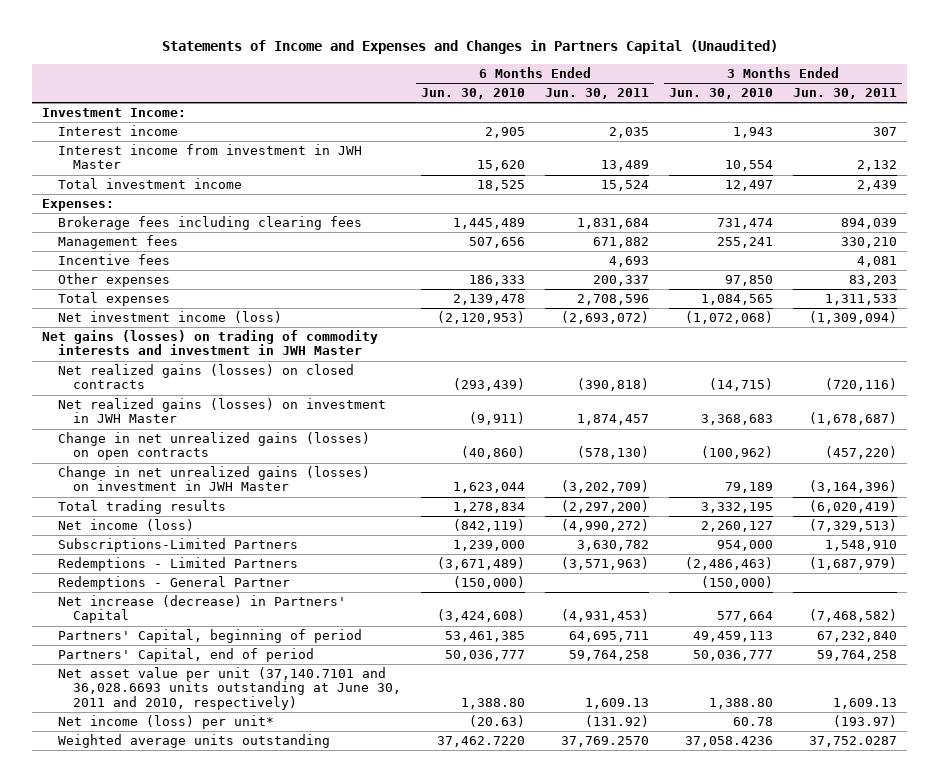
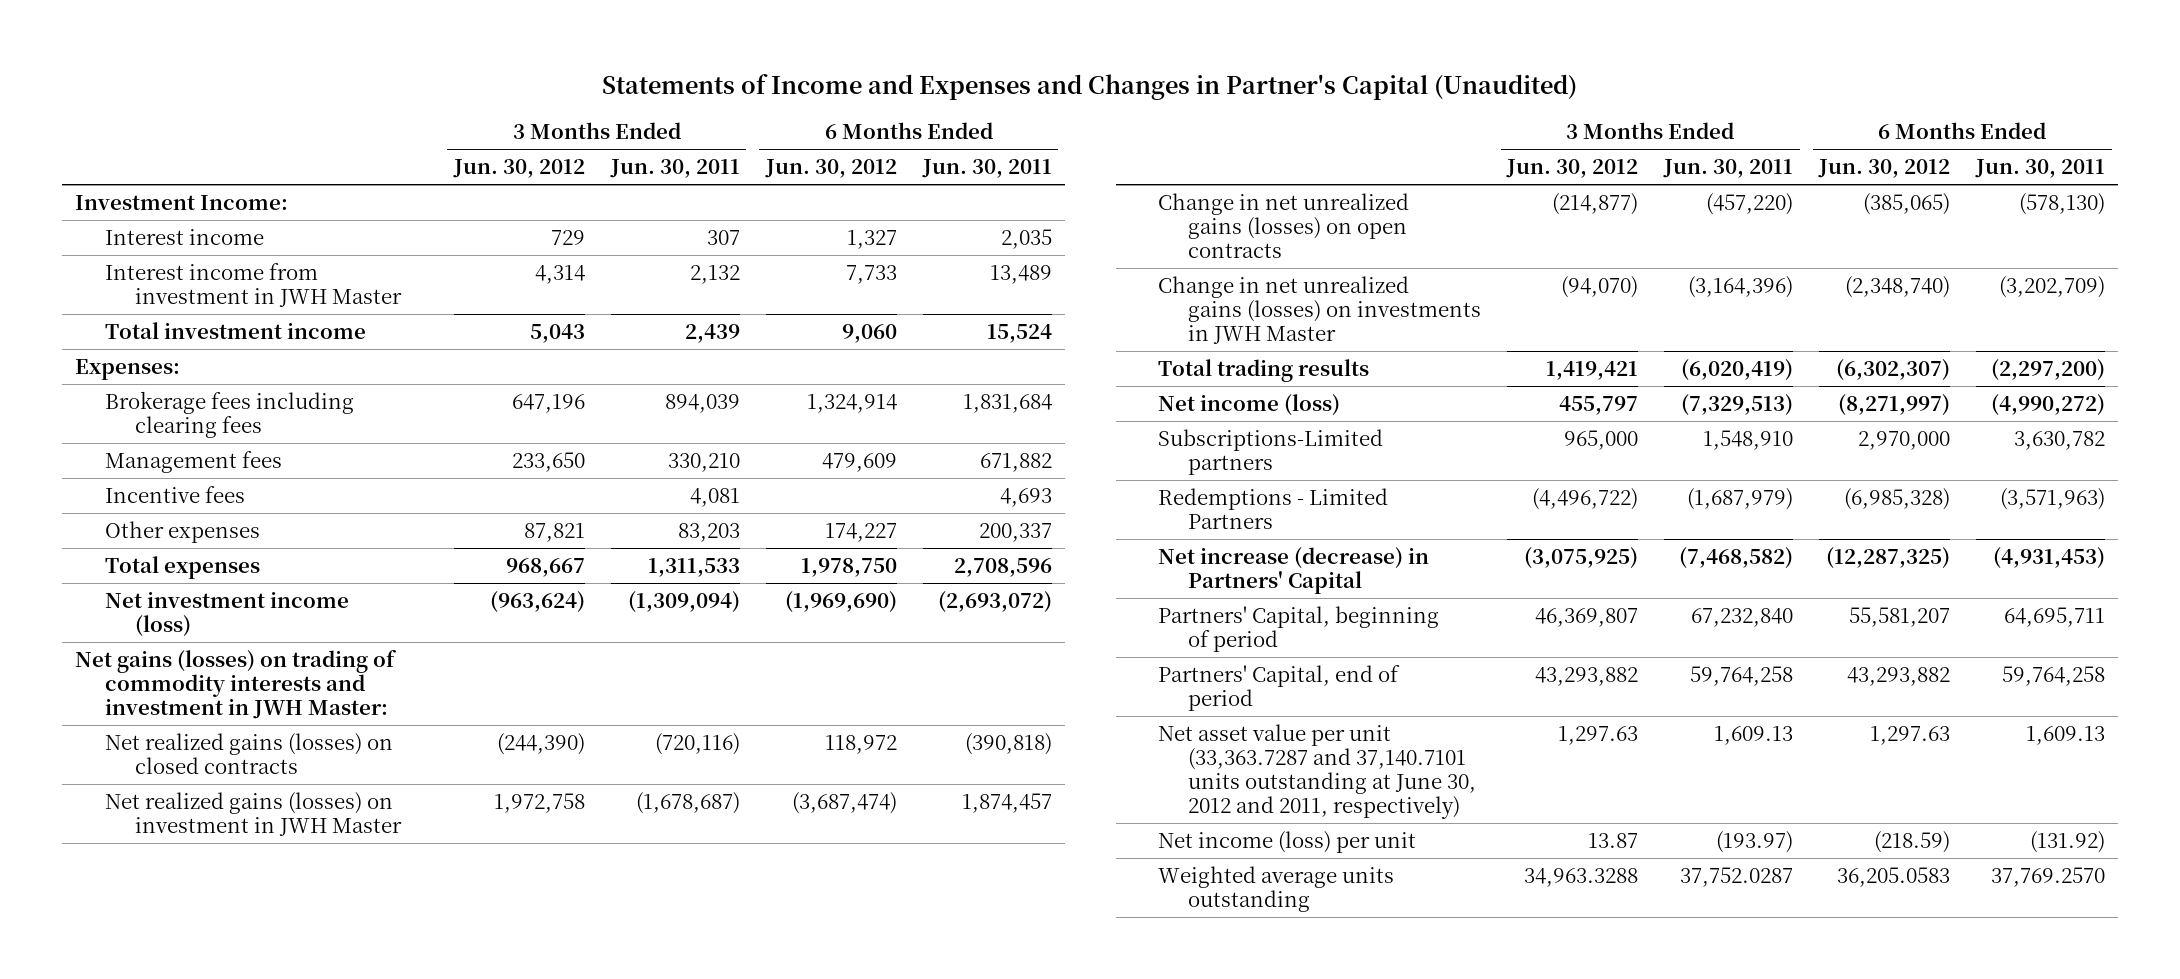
- Statements of Income and Expenses and Changes in Partners Capital (Unaudited)
+ Statements of Income and Expenses and Changes in Partner's Capital (Unaudited)
- | 6 Months Ended Jun. 30, 2010 | 6 Months Ended Jun. 30, 2011 | 3 Months Ended Jun. 30, 2010 | 3 Months Ended Jun. 30, 2011
+ | 3 Months Ended Jun. 30, 2012 | 3 Months Ended Jun. 30, 2011 | 6 Months Ended Jun. 30, 2012 | 6 Months Ended Jun. 30, 2011
- Net gains (losses) on trading of commodity interests and investment in JWH Master
+ Net gains (losses) on trading of commodity interests and investment in JWH Master:
- Change in net unrealized gains (losses) on investment in JWH Master | 1,623,044 | (3,202,709) | 79,189 | (3,164,396)
+ Change in net unrealized gains (losses) on investments in JWH Master | (94,070) | (3,164,396) | (2,348,740) | (3,202,709)
- Subscriptions-Limited Partners | 1,239,000 | 3,630,782 | 954,000 | 1,548,910
+ Subscriptions-Limited partners | 965,000 | 1,548,910 | 2,970,000 | 3,630,782
- Redemptions - General Partner | (150,000) | | (150,000) |
- Net asset value per unit (37,140.7101 and 36,028.6693 units outstanding at June 30, 2011 and 2010, respectively) | 1,388.80 | 1,609.13 | 1,388.80 | 1,609.13
- Net income (loss) per unit* | (20.63) | (131.92) | 60.78 | (193.97)
+ Net asset value per unit (33,363.7287 and 37,140.7101 units outstanding at June 30, 2012 and 2011, respectively) | 1,297.63 | 1,609.13 | 1,297.63 | 1,609.13
+ Net income (loss) per unit | 13.87 | (193.97) | (218.59) | (131.92)

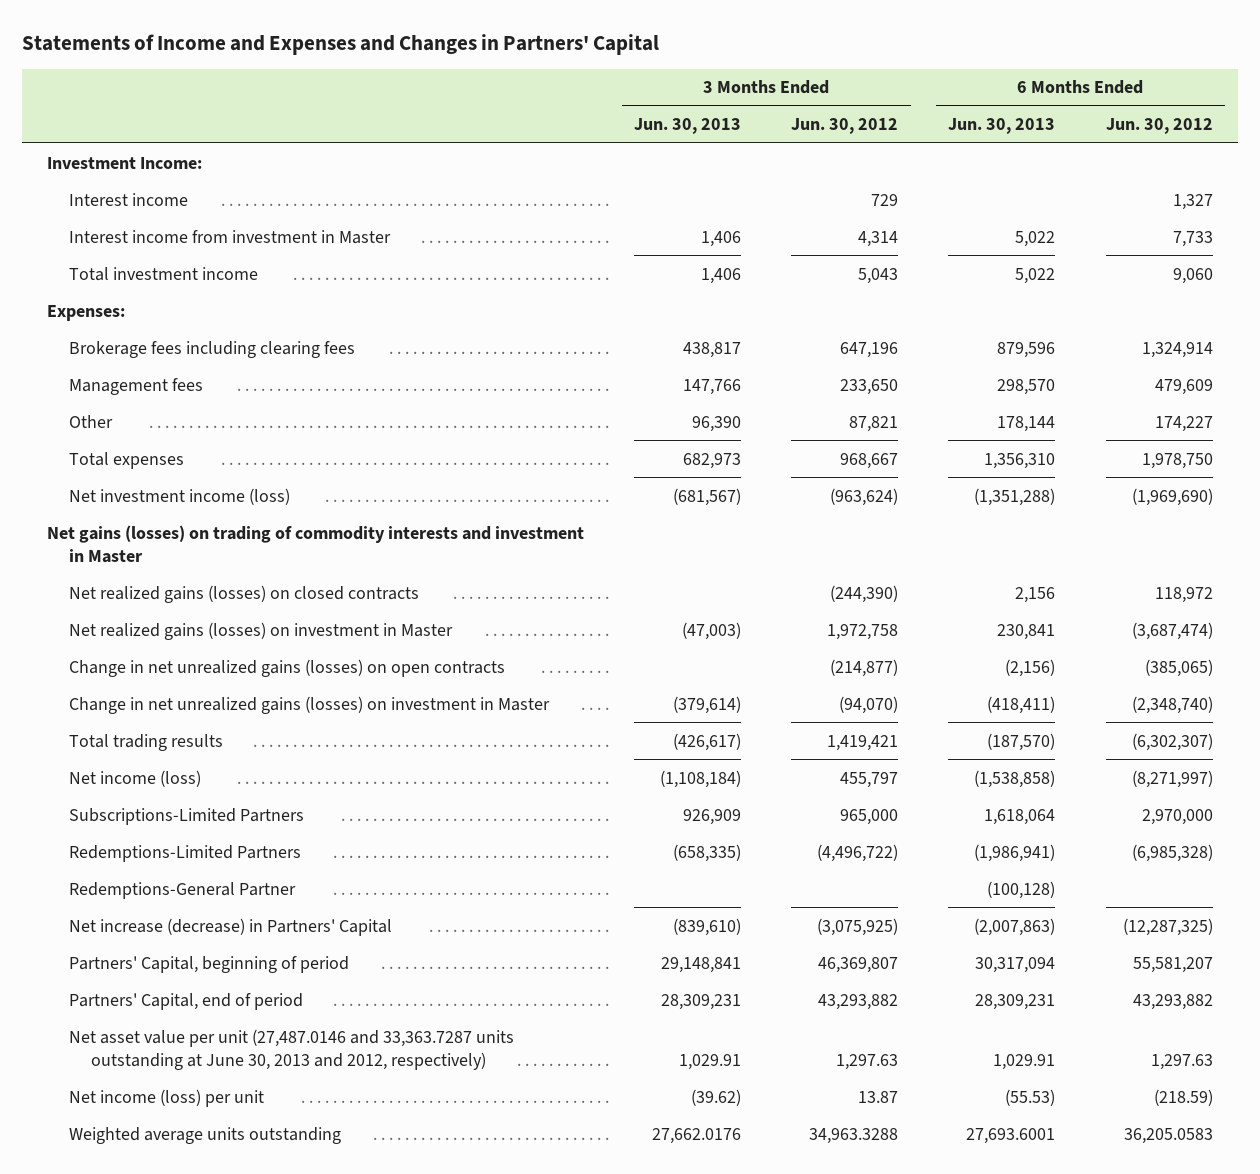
- Statements of Income and Expenses and Changes in Partner's Capital (Unaudited)
+ Statements of Income and Expenses and Changes in Partners' Capital
- | 3 Months Ended Jun. 30, 2012 | 3 Months Ended Jun. 30, 2011 | 6 Months Ended Jun. 30, 2012 | 6 Months Ended Jun. 30, 2011
+ | 3 Months Ended Jun. 30, 2013 | 3 Months Ended Jun. 30, 2012 | 6 Months Ended Jun. 30, 2013 | 6 Months Ended Jun. 30, 2012
- Interest income from investment in JWH Master | 4,314 | 2,132 | 7,733 | 13,489
+ Interest income from investment in Master | 1,406 | 4,314 | 5,022 | 7,733
- Incentive fees | | 4,081 | | 4,693
- Other expenses | 87,821 | 83,203 | 174,227 | 200,337
+ Other | 96,390 | 87,821 | 178,144 | 174,227
- Net gains (losses) on trading of commodity interests and investment in JWH Master:
+ Net gains (losses) on trading of commodity interests and investment in Master
- Net realized gains (losses) on investment in JWH Master | 1,972,758 | (1,678,687) | (3,687,474) | 1,874,457
+ Net realized gains (losses) on investment in Master | (47,003) | 1,972,758 | 230,841 | (3,687,474)
- Change in net unrealized gains (losses) on investments in JWH Master | (94,070) | (3,164,396) | (2,348,740) | (3,202,709)
+ Change in net unrealized gains (losses) on investment in Master | (379,614) | (94,070) | (418,411) | (2,348,740)
- Subscriptions-Limited partners | 965,000 | 1,548,910 | 2,970,000 | 3,630,782
- Redemptions - Limited Partners | (4,496,722) | (1,687,979) | (6,985,328) | (3,571,963)
+ Subscriptions-Limited Partners | 926,909 | 965,000 | 1,618,064 | 2,970,000
+ Redemptions-Limited Partners | (658,335) | (4,496,722) | (1,986,941) | (6,985,328)
+ Redemptions-General Partner | | | (100,128) |
- Net asset value per unit (33,363.7287 and 37,140.7101 units outstanding at June 30, 2012 and 2011, respectively) | 1,297.63 | 1,609.13 | 1,297.63 | 1,609.13
+ Net asset value per unit (27,487.0146 and 33,363.7287 units outstanding at June 30, 2013 and 2012, respectively) | 1,029.91 | 1,297.63 | 1,029.91 | 1,297.63

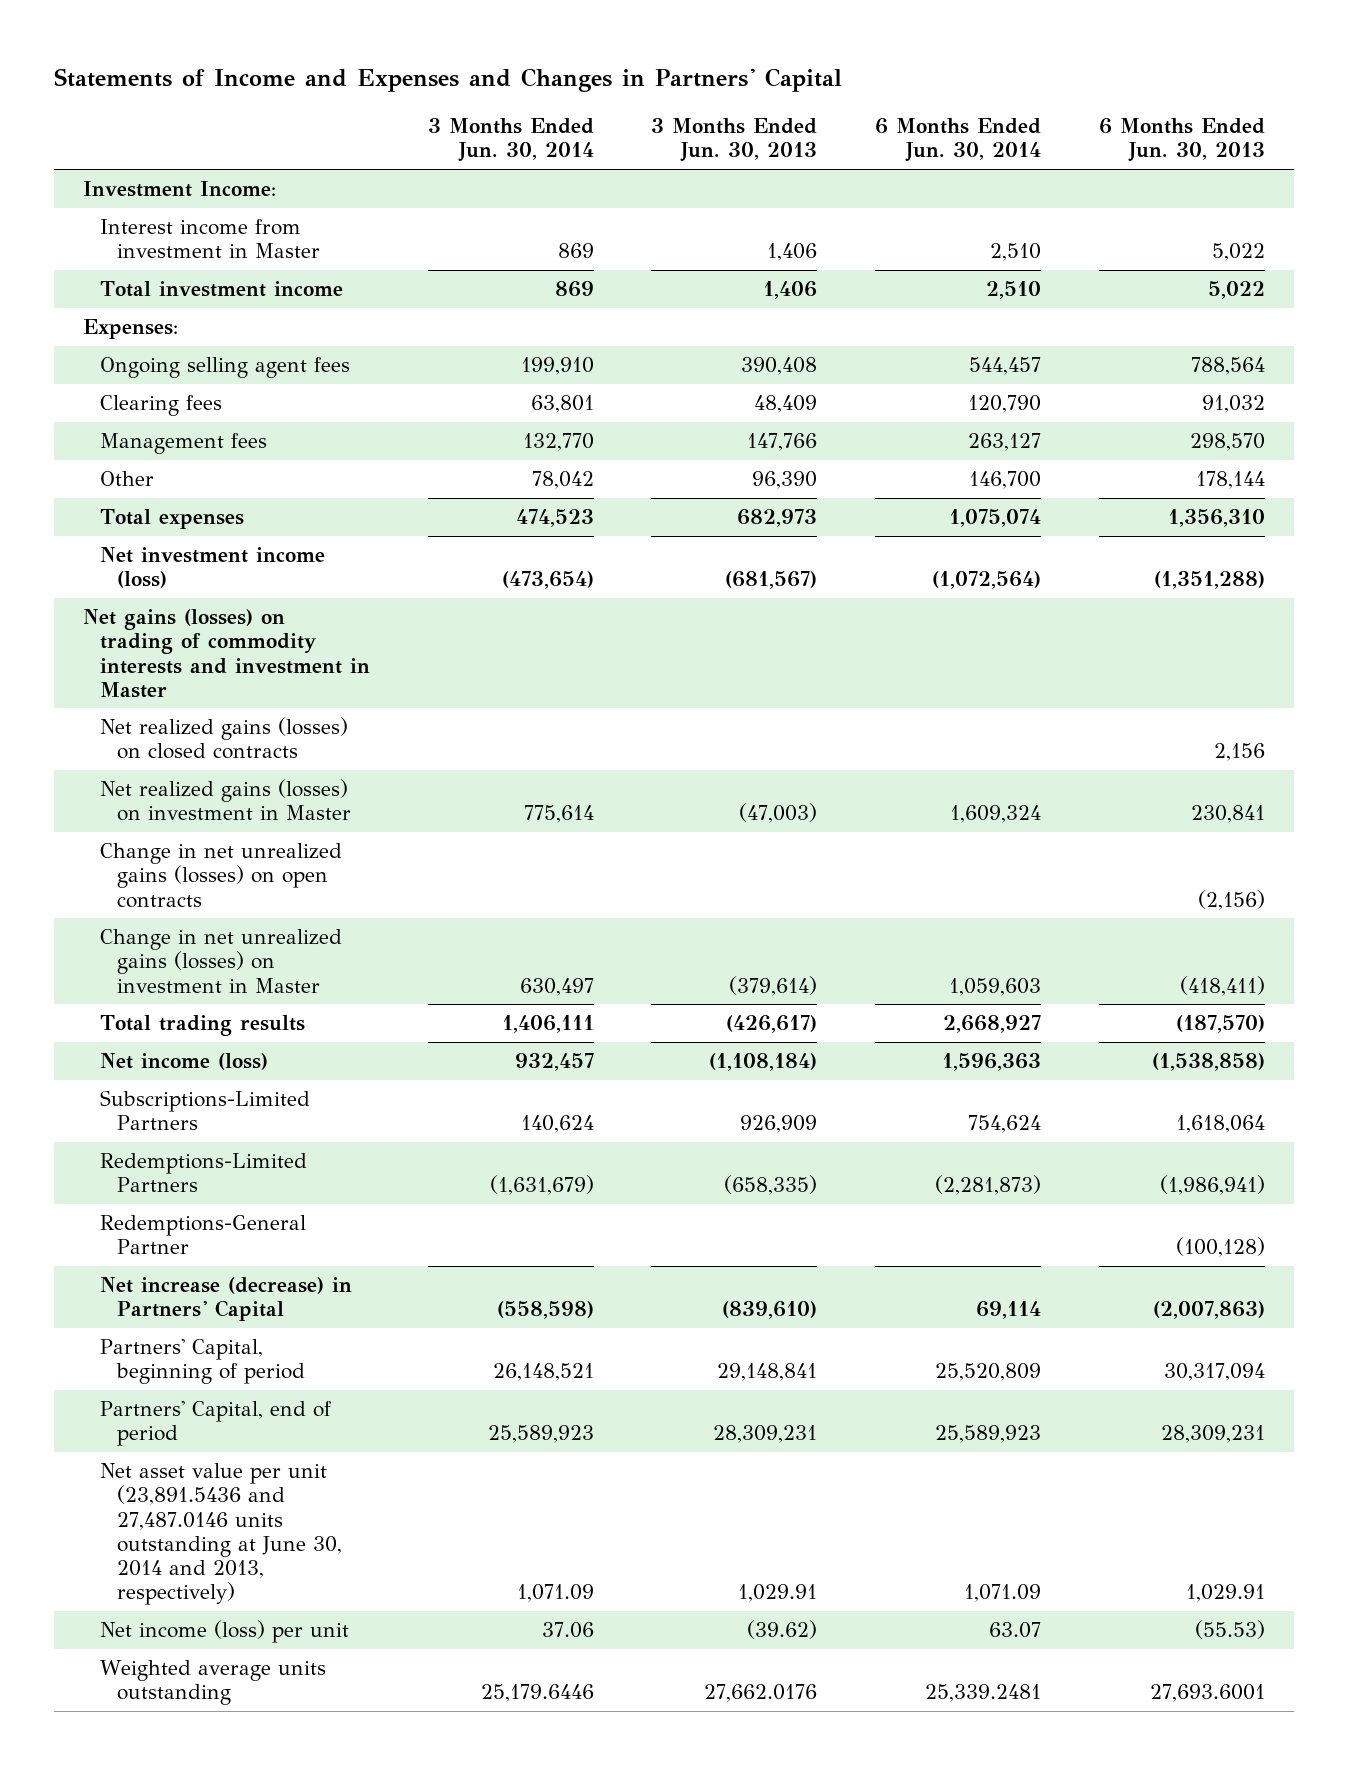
- | 3 Months Ended Jun. 30, 2013 | 3 Months Ended Jun. 30, 2012 | 6 Months Ended Jun. 30, 2013 | 6 Months Ended Jun. 30, 2012
+ | 3 Months Ended Jun. 30, 2014 | 3 Months Ended Jun. 30, 2013 | 6 Months Ended Jun. 30, 2014 | 6 Months Ended Jun. 30, 2013
- Interest income | | 729 | | 1,327
- Brokerage fees including clearing fees | 438,817 | 647,196 | 879,596 | 1,324,914
+ Ongoing selling agent fees | 199,910 | 390,408 | 544,457 | 788,564
+ Clearing fees | 63,801 | 48,409 | 120,790 | 91,032
- Net asset value per unit (27,487.0146 and 33,363.7287 units outstanding at June 30, 2013 and 2012, respectively) | 1,029.91 | 1,297.63 | 1,029.91 | 1,297.63
+ Net asset value per unit (23,891.5436 and 27,487.0146 units outstanding at June 30, 2014 and 2013, respectively) | 1,071.09 | 1,029.91 | 1,071.09 | 1,029.91

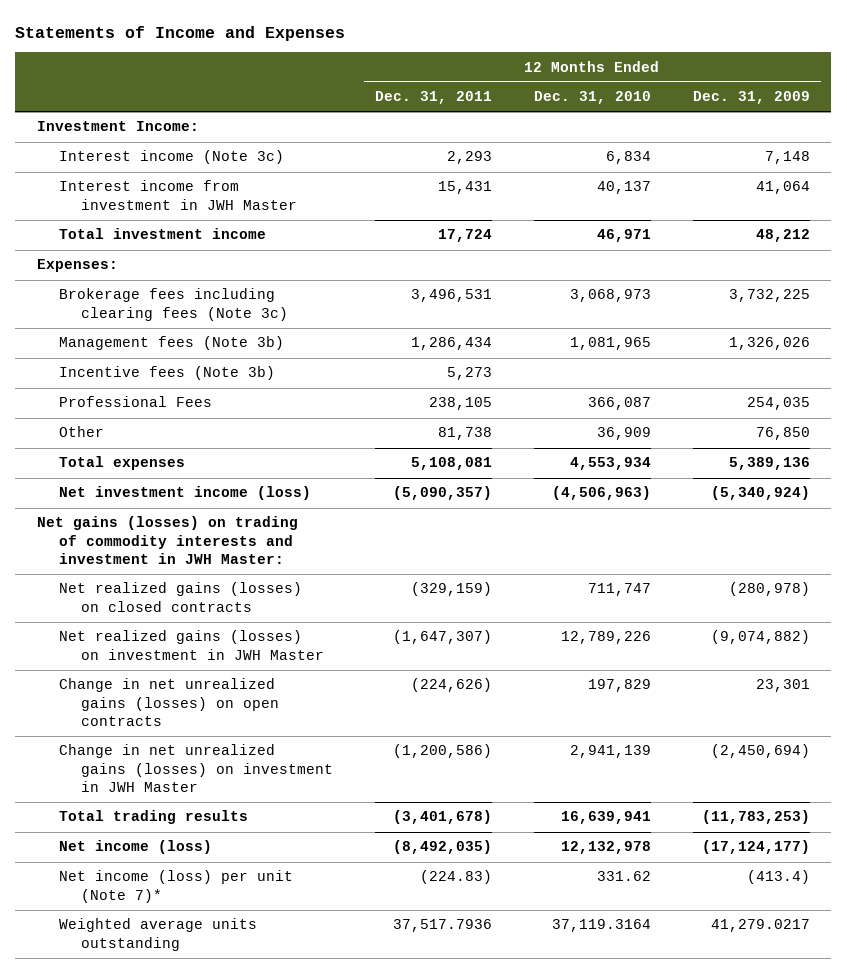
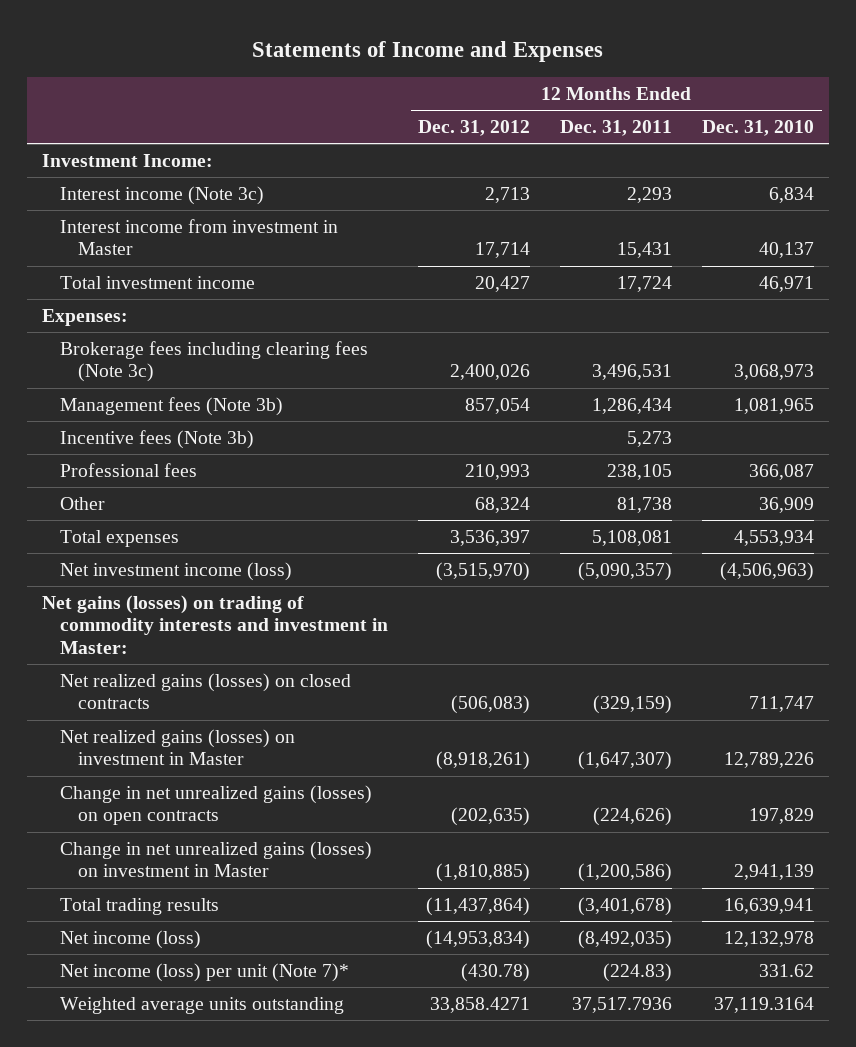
- | 12 Months Ended Dec. 31, 2011 | 12 Months Ended Dec. 31, 2010 | 12 Months Ended Dec. 31, 2009
+ | 12 Months Ended Dec. 31, 2012 | 12 Months Ended Dec. 31, 2011 | 12 Months Ended Dec. 31, 2010
- Interest income from investment in JWH Master | 15,431 | 40,137 | 41,064
+ Interest income from investment in Master | 17,714 | 15,431 | 40,137
- Professional Fees | 238,105 | 366,087 | 254,035
+ Professional fees | 210,993 | 238,105 | 366,087
- Net gains (losses) on trading of commodity interests and investment in JWH Master:
+ Net gains (losses) on trading of commodity interests and investment in Master:
- Net realized gains (losses) on investment in JWH Master | (1,647,307) | 12,789,226 | (9,074,882)
+ Net realized gains (losses) on investment in Master | (8,918,261) | (1,647,307) | 12,789,226
- Change in net unrealized gains (losses) on investment in JWH Master | (1,200,586) | 2,941,139 | (2,450,694)
+ Change in net unrealized gains (losses) on investment in Master | (1,810,885) | (1,200,586) | 2,941,139

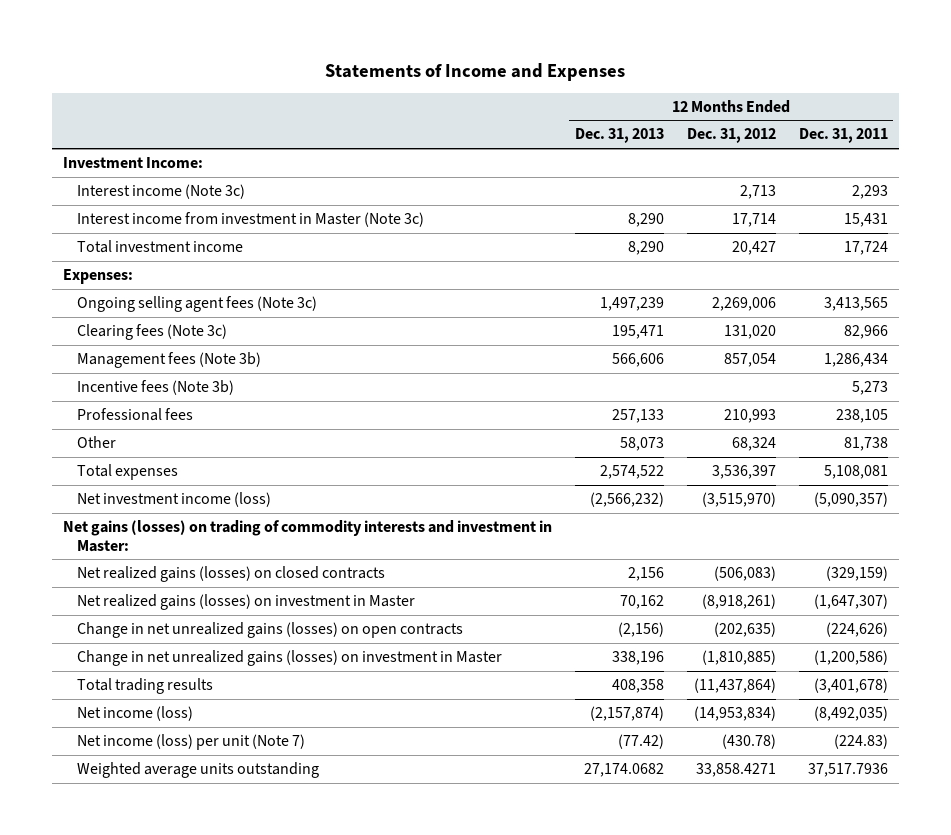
- | 12 Months Ended Dec. 31, 2012 | 12 Months Ended Dec. 31, 2011 | 12 Months Ended Dec. 31, 2010
+ | 12 Months Ended Dec. 31, 2013 | 12 Months Ended Dec. 31, 2012 | 12 Months Ended Dec. 31, 2011
- Interest income from investment in Master | 17,714 | 15,431 | 40,137
+ Interest income from investment in Master (Note 3c) | 8,290 | 17,714 | 15,431
- Brokerage fees including clearing fees (Note 3c) | 2,400,026 | 3,496,531 | 3,068,973
+ Ongoing selling agent fees (Note 3c) | 1,497,239 | 2,269,006 | 3,413,565
+ Clearing fees (Note 3c) | 195,471 | 131,020 | 82,966
- Net income (loss) per unit (Note 7)* | (430.78) | (224.83) | 331.62
+ Net income (loss) per unit (Note 7) | (77.42) | (430.78) | (224.83)

